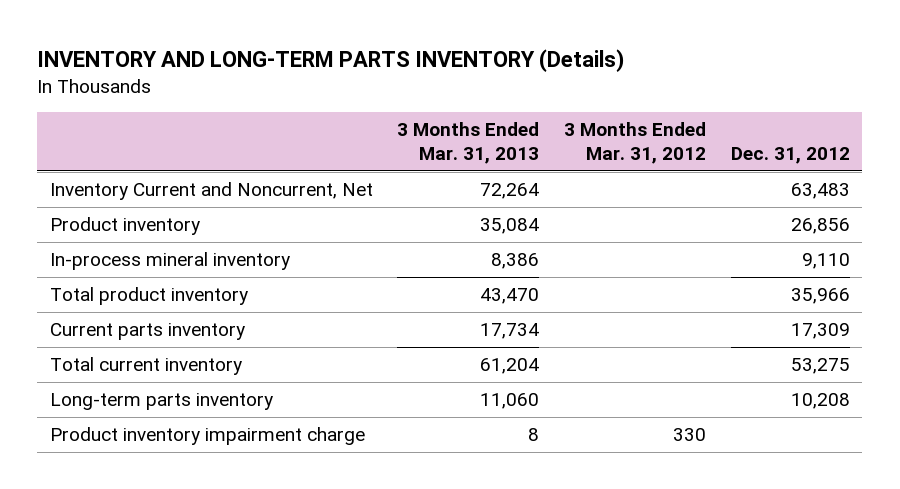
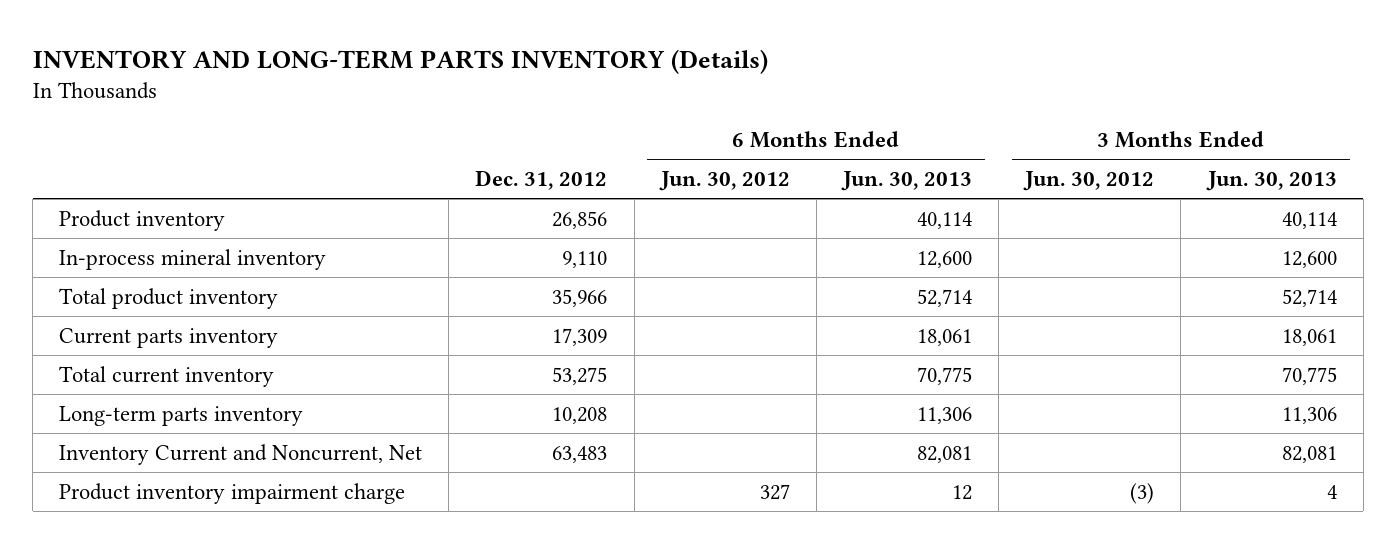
- | 3 Months Ended Mar. 31, 2013 | 3 Months Ended Mar. 31, 2012 | Dec. 31, 2012
+ | Dec. 31, 2012 | 6 Months Ended Jun. 30, 2012 | 6 Months Ended Jun. 30, 2013 | 3 Months Ended Jun. 30, 2012 | 3 Months Ended Jun. 30, 2013
moved down: Inventory Current and Noncurrent, Net | 63,483 | | 82,081 | | 82,081

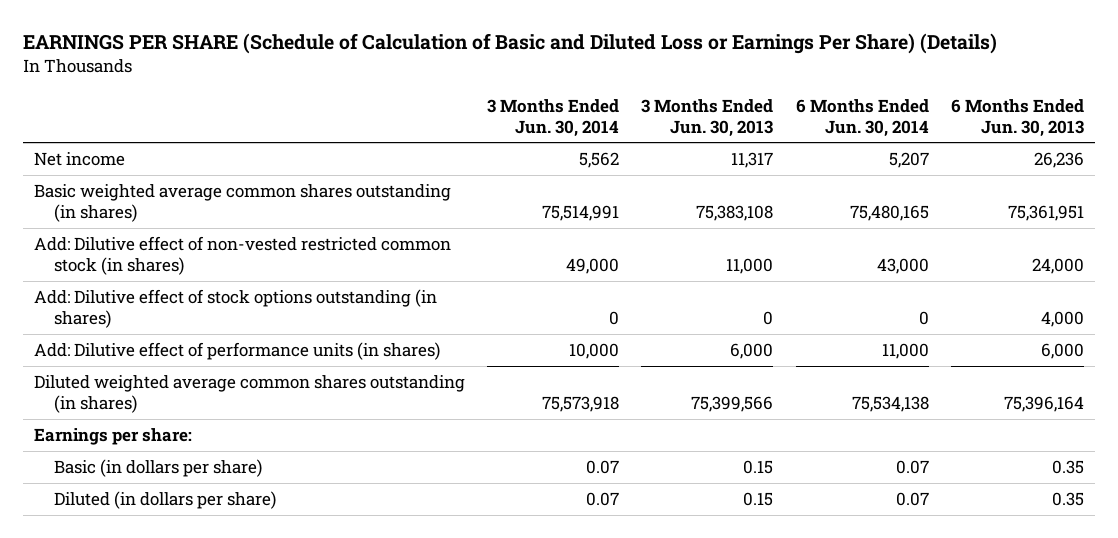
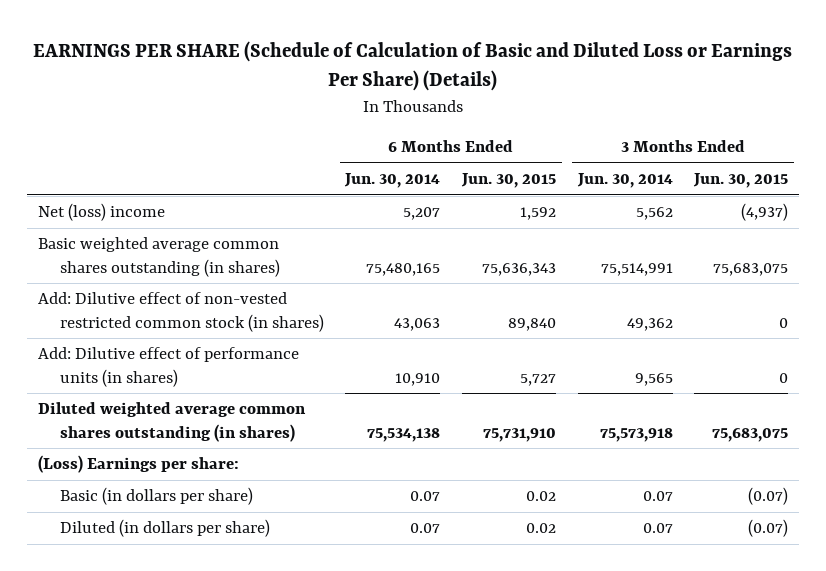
- | 3 Months Ended Jun. 30, 2014 | 3 Months Ended Jun. 30, 2013 | 6 Months Ended Jun. 30, 2014 | 6 Months Ended Jun. 30, 2013
+ | 6 Months Ended Jun. 30, 2014 | 6 Months Ended Jun. 30, 2015 | 3 Months Ended Jun. 30, 2014 | 3 Months Ended Jun. 30, 2015
- Net income | 5,562 | 11,317 | 5,207 | 26,236
+ Net (loss) income | 5,207 | 1,592 | 5,562 | (4,937)
- Add: Dilutive effect of non-vested restricted common stock (in shares) | 49,000 | 11,000 | 43,000 | 24,000
- Add: Dilutive effect of stock options outstanding (in shares) | 0 | 0 | 0 | 4,000
- Add: Dilutive effect of performance units (in shares) | 10,000 | 6,000 | 11,000 | 6,000
+ Add: Dilutive effect of non-vested restricted common stock (in shares) | 43,063 | 89,840 | 49,362 | 0
+ Add: Dilutive effect of performance units (in shares) | 10,910 | 5,727 | 9,565 | 0
- Earnings per share:
+ (Loss) Earnings per share:

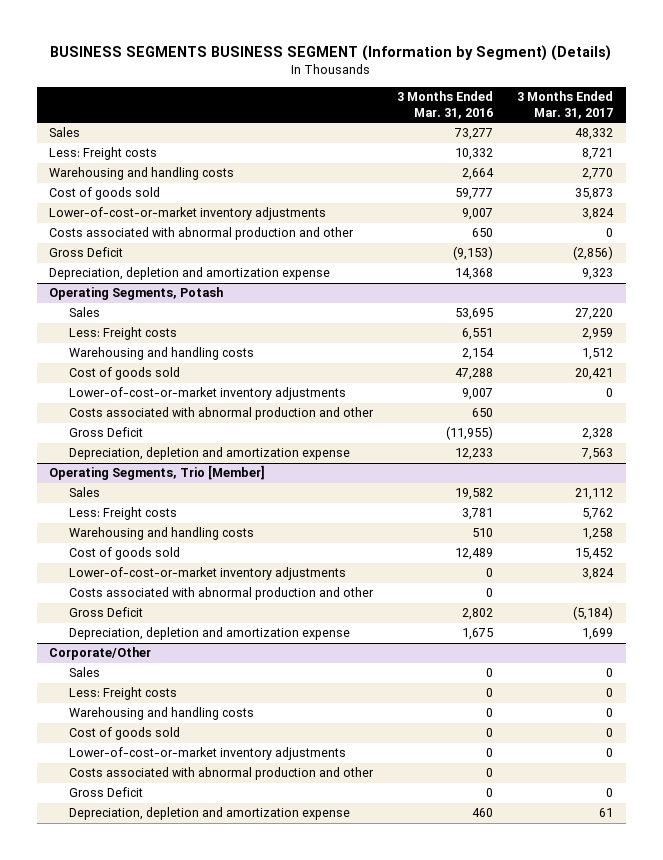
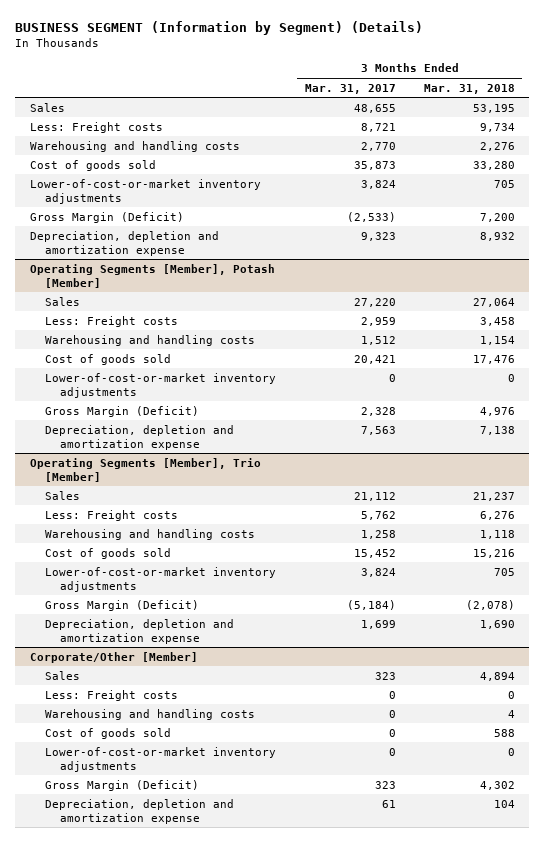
- BUSINESS SEGMENTS BUSINESS SEGMENT (Information by Segment) (Details)
+ BUSINESS SEGMENT (Information by Segment) (Details)
- | 3 Months Ended Mar. 31, 2016 | 3 Months Ended Mar. 31, 2017
+ | 3 Months Ended Mar. 31, 2017 | 3 Months Ended Mar. 31, 2018
- Sales | 73,277 | 48,332
+ Sales | 48,655 | 53,195
- Costs associated with abnormal production and other | 650 | 0
- Gross Deficit | (9,153) | (2,856)
+ Gross Margin (Deficit) | (2,533) | 7,200
- Operating Segments, Potash
+ Operating Segments [Member], Potash [Member]
- Costs associated with abnormal production and other | 650 |
- Gross Deficit | (11,955) | 2,328
+ Gross Margin (Deficit) | 2,328 | 4,976
- Operating Segments, Trio [Member]
+ Operating Segments [Member], Trio [Member]
- Costs associated with abnormal production and other | 0 |
- Gross Deficit | 2,802 | (5,184)
+ Gross Margin (Deficit) | (5,184) | (2,078)
- Corporate/Other
- Sales | 0 | 0
+ Corporate/Other [Member]
+ Sales | 323 | 4,894
- Costs associated with abnormal production and other | 0 |
- Gross Deficit | 0 | 0
+ Gross Margin (Deficit) | 323 | 4,302

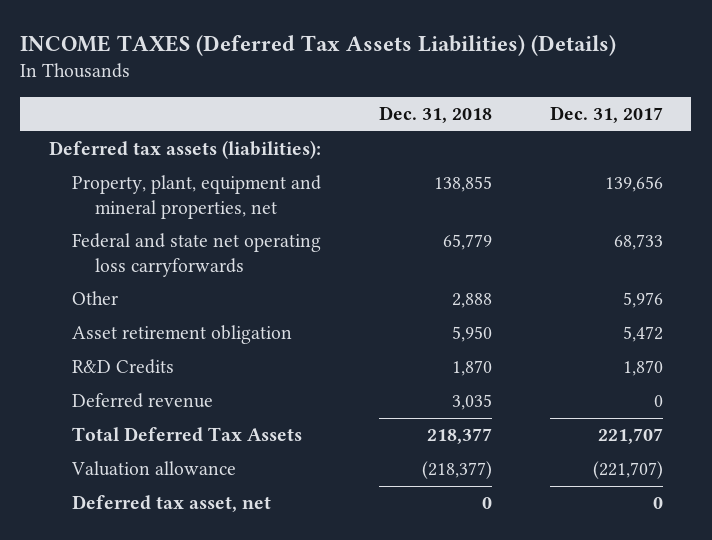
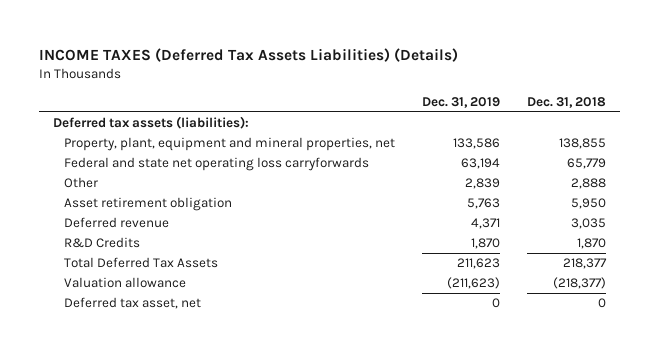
- | Dec. 31, 2018 | Dec. 31, 2017
+ | Dec. 31, 2019 | Dec. 31, 2018
moved down: R&D Credits | 1,870 | 1,870

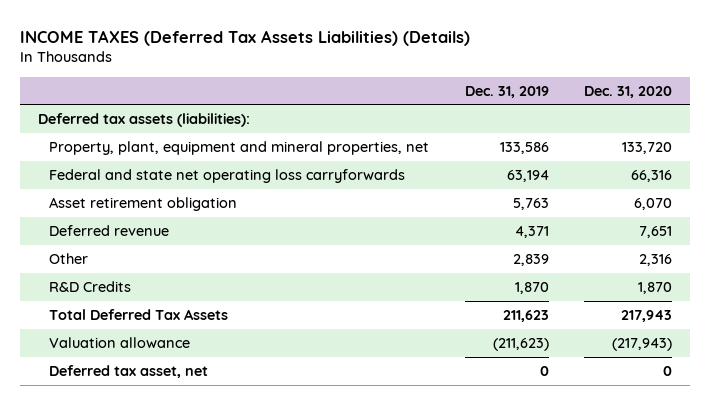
- | Dec. 31, 2019 | Dec. 31, 2018
+ | Dec. 31, 2019 | Dec. 31, 2020
moved down: Other | 2,839 | 2,316

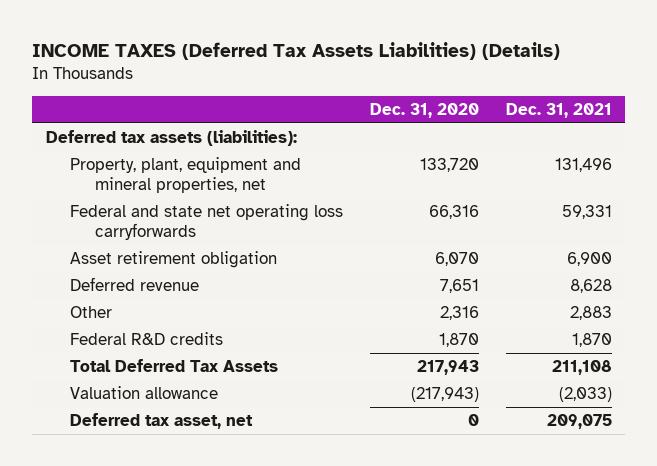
- | Dec. 31, 2019 | Dec. 31, 2020
+ | Dec. 31, 2020 | Dec. 31, 2021
- R&D Credits | 1,870 | 1,870
+ Federal R&D credits | 1,870 | 1,870

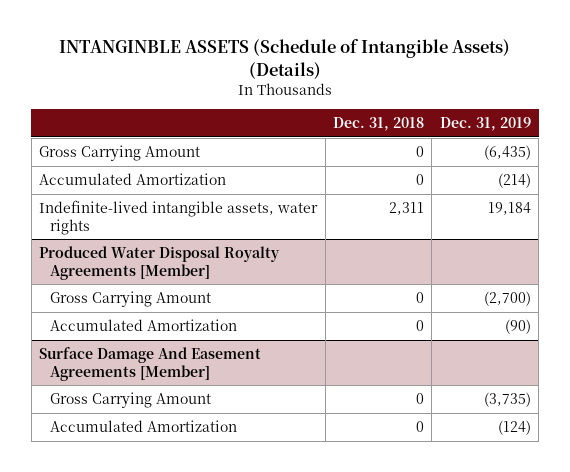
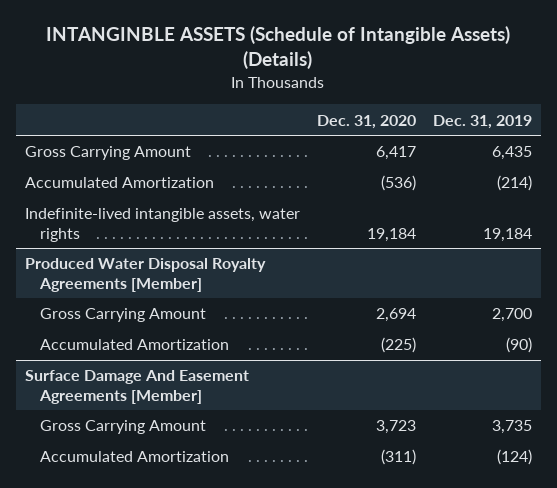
- | Dec. 31, 2018 | Dec. 31, 2019
+ | Dec. 31, 2020 | Dec. 31, 2019
- Gross Carrying Amount | 0 | (6,435)
+ Gross Carrying Amount | 6,417 | 6,435
@ Produced Water Disposal Royalty Agreements [Member]
- Gross Carrying Amount | 0 | (2,700)
+ Gross Carrying Amount | 2,694 | 2,700
@ Surface Damage And Easement Agreements [Member]
- Gross Carrying Amount | 0 | (3,735)
+ Gross Carrying Amount | 3,723 | 3,735

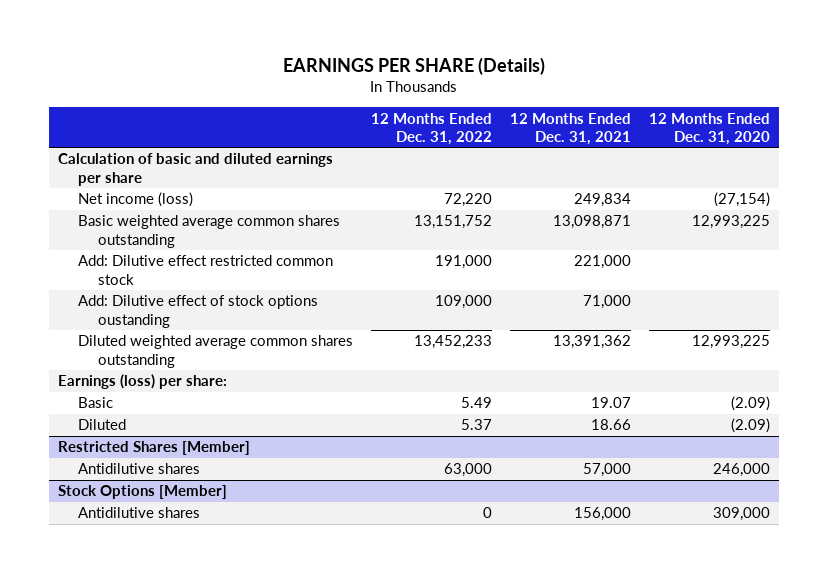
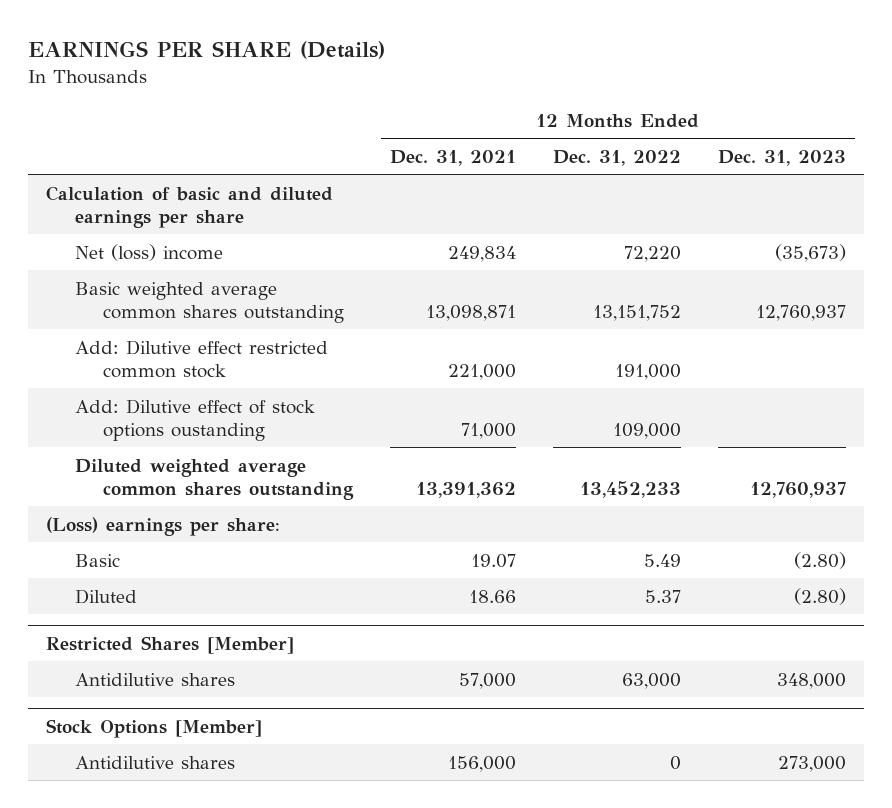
- | 12 Months Ended Dec. 31, 2022 | 12 Months Ended Dec. 31, 2021 | 12 Months Ended Dec. 31, 2020
+ | 12 Months Ended Dec. 31, 2021 | 12 Months Ended Dec. 31, 2022 | 12 Months Ended Dec. 31, 2023
- Net income (loss) | 72,220 | 249,834 | (27,154)
+ Net (loss) income | 249,834 | 72,220 | (35,673)
- Earnings (loss) per share:
+ (Loss) earnings per share:

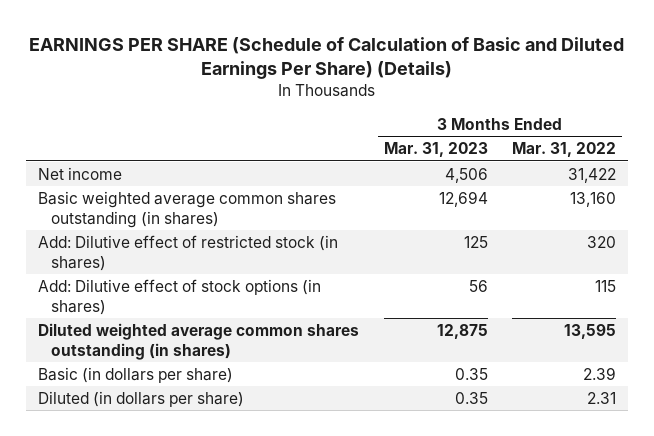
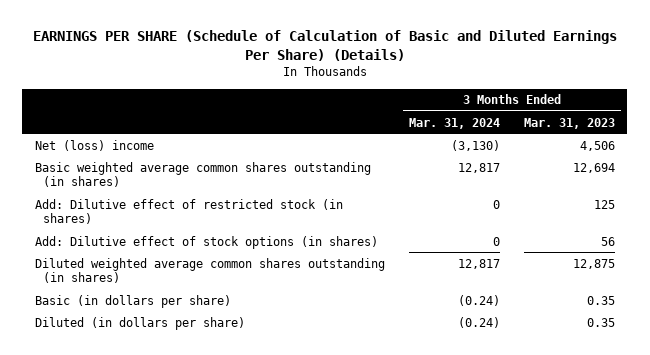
- | 3 Months Ended Mar. 31, 2023 | 3 Months Ended Mar. 31, 2022
+ | 3 Months Ended Mar. 31, 2024 | 3 Months Ended Mar. 31, 2023
- Net income | 4,506 | 31,422
+ Net (loss) income | (3,130) | 4,506

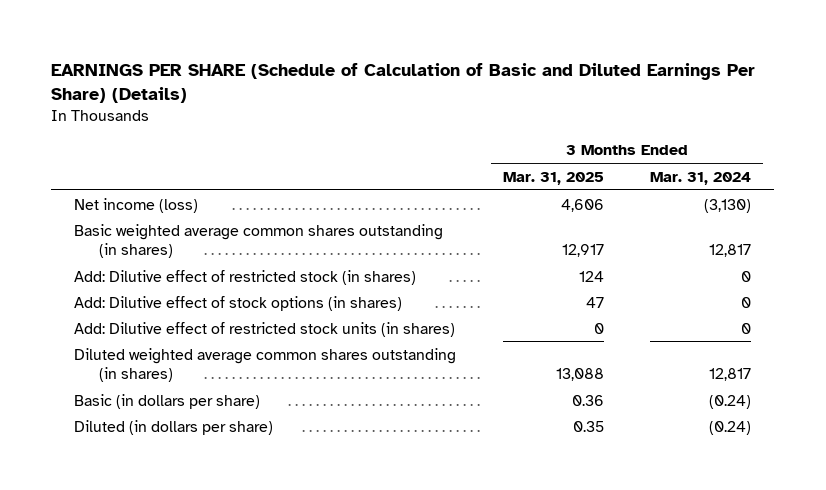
- | 3 Months Ended Mar. 31, 2024 | 3 Months Ended Mar. 31, 2023
+ | 3 Months Ended Mar. 31, 2025 | 3 Months Ended Mar. 31, 2024
- Net (loss) income | (3,130) | 4,506
+ Net income (loss) | 4,606 | (3,130)
+ Add: Dilutive effect of restricted stock units (in shares) | 0 | 0

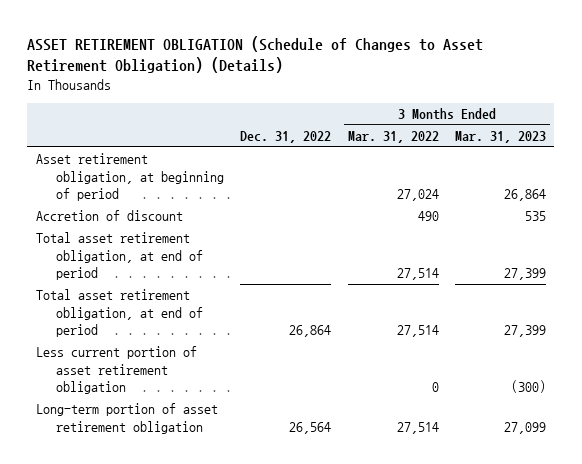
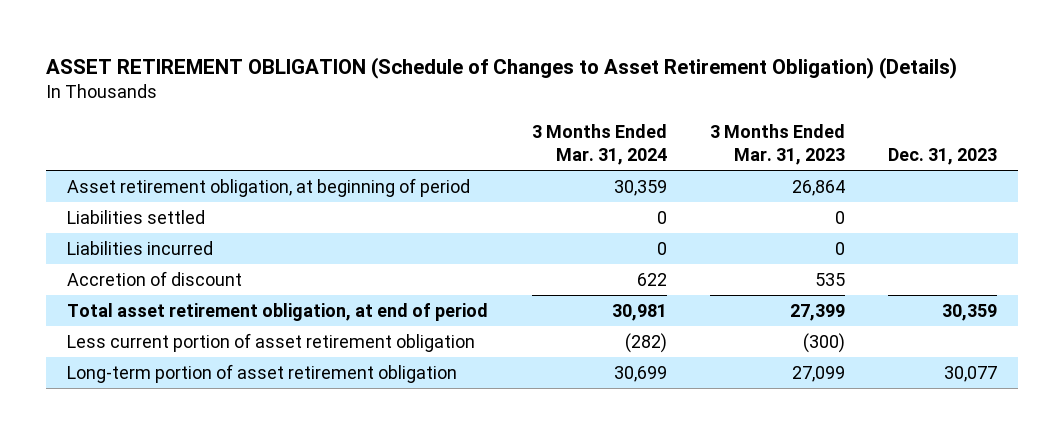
- | Dec. 31, 2022 | 3 Months Ended Mar. 31, 2022 | 3 Months Ended Mar. 31, 2023
+ | 3 Months Ended Mar. 31, 2024 | 3 Months Ended Mar. 31, 2023 | Dec. 31, 2023
+ Liabilities settled | 0 | 0 |
+ Liabilities incurred | 0 | 0 |
- Total asset retirement obligation, at end of period | 26,864 | 27,514 | 27,399

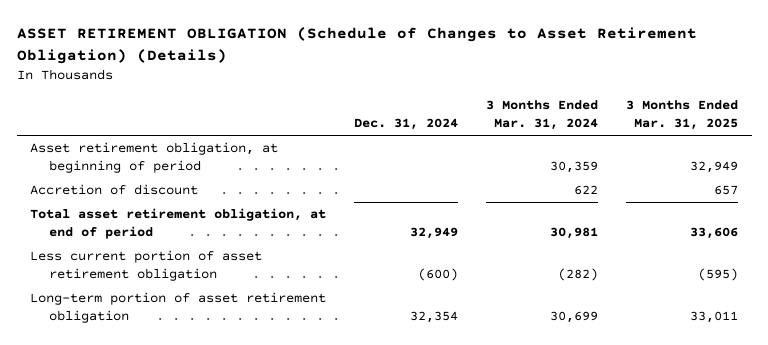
- | 3 Months Ended Mar. 31, 2024 | 3 Months Ended Mar. 31, 2023 | Dec. 31, 2023
+ | Dec. 31, 2024 | 3 Months Ended Mar. 31, 2024 | 3 Months Ended Mar. 31, 2025
- Liabilities settled | 0 | 0 |
- Liabilities incurred | 0 | 0 |

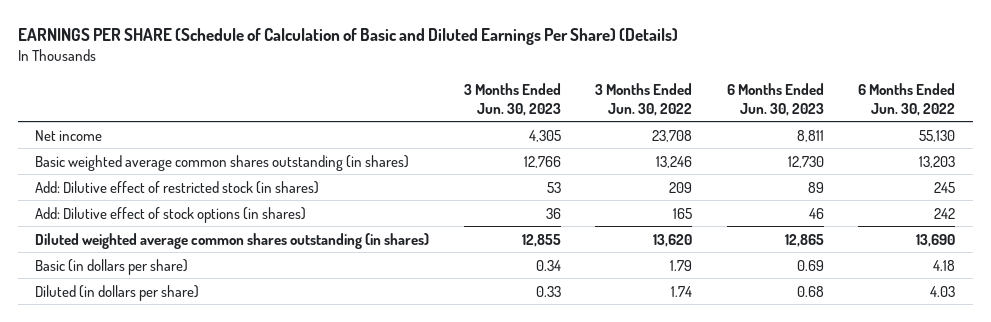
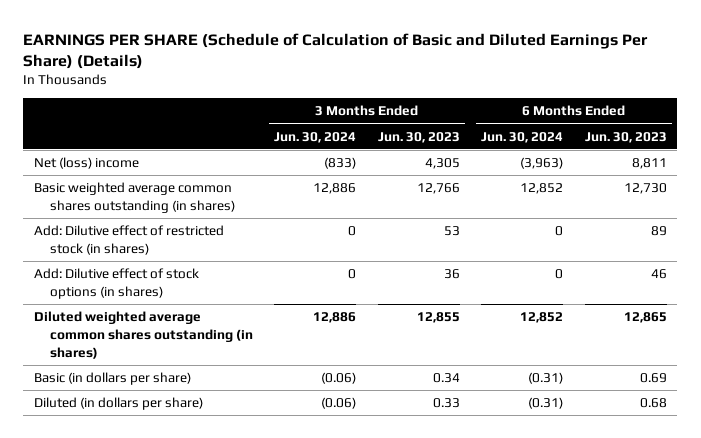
- | 3 Months Ended Jun. 30, 2023 | 3 Months Ended Jun. 30, 2022 | 6 Months Ended Jun. 30, 2023 | 6 Months Ended Jun. 30, 2022
+ | 3 Months Ended Jun. 30, 2024 | 3 Months Ended Jun. 30, 2023 | 6 Months Ended Jun. 30, 2024 | 6 Months Ended Jun. 30, 2023
- Net income | 4,305 | 23,708 | 8,811 | 55,130
+ Net (loss) income | (833) | 4,305 | (3,963) | 8,811

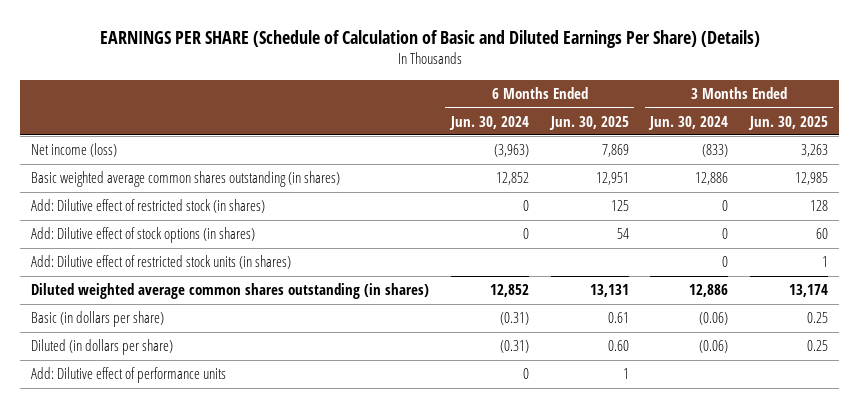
- | 3 Months Ended Jun. 30, 2024 | 3 Months Ended Jun. 30, 2023 | 6 Months Ended Jun. 30, 2024 | 6 Months Ended Jun. 30, 2023
+ | 6 Months Ended Jun. 30, 2024 | 6 Months Ended Jun. 30, 2025 | 3 Months Ended Jun. 30, 2024 | 3 Months Ended Jun. 30, 2025
- Net (loss) income | (833) | 4,305 | (3,963) | 8,811
+ Net income (loss) | (3,963) | 7,869 | (833) | 3,263
+ Add: Dilutive effect of restricted stock units (in shares) | | | 0 | 1
+ Add: Dilutive effect of performance units | 0 | 1 | |

